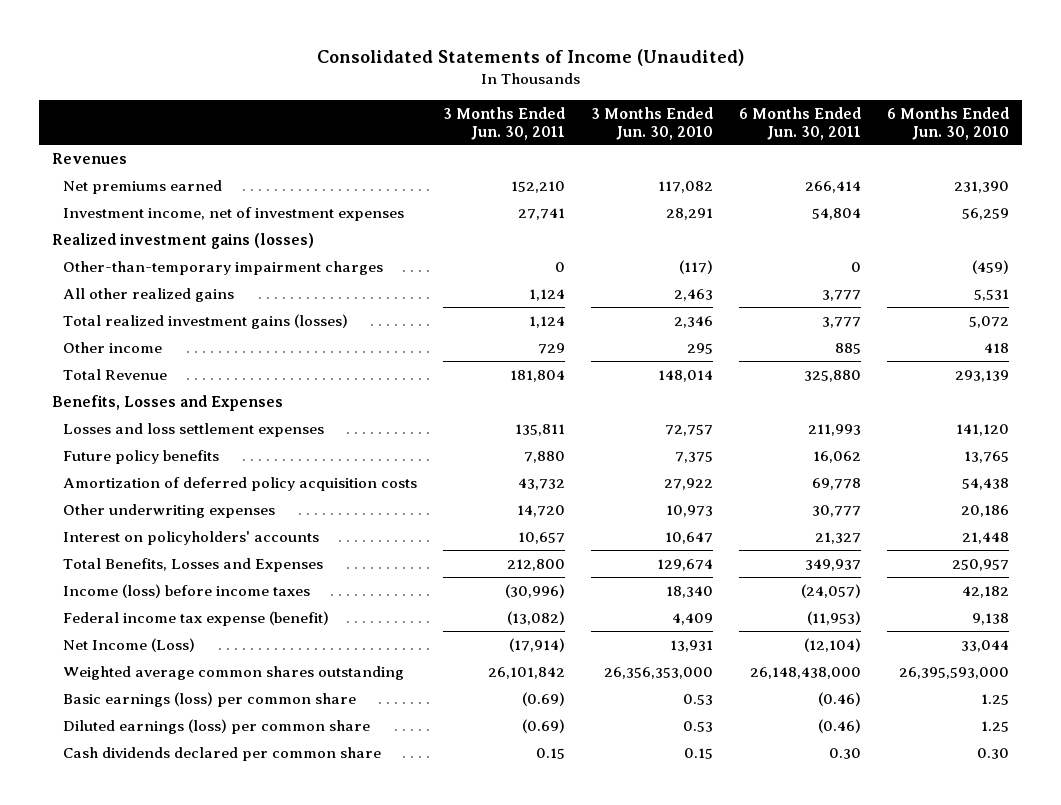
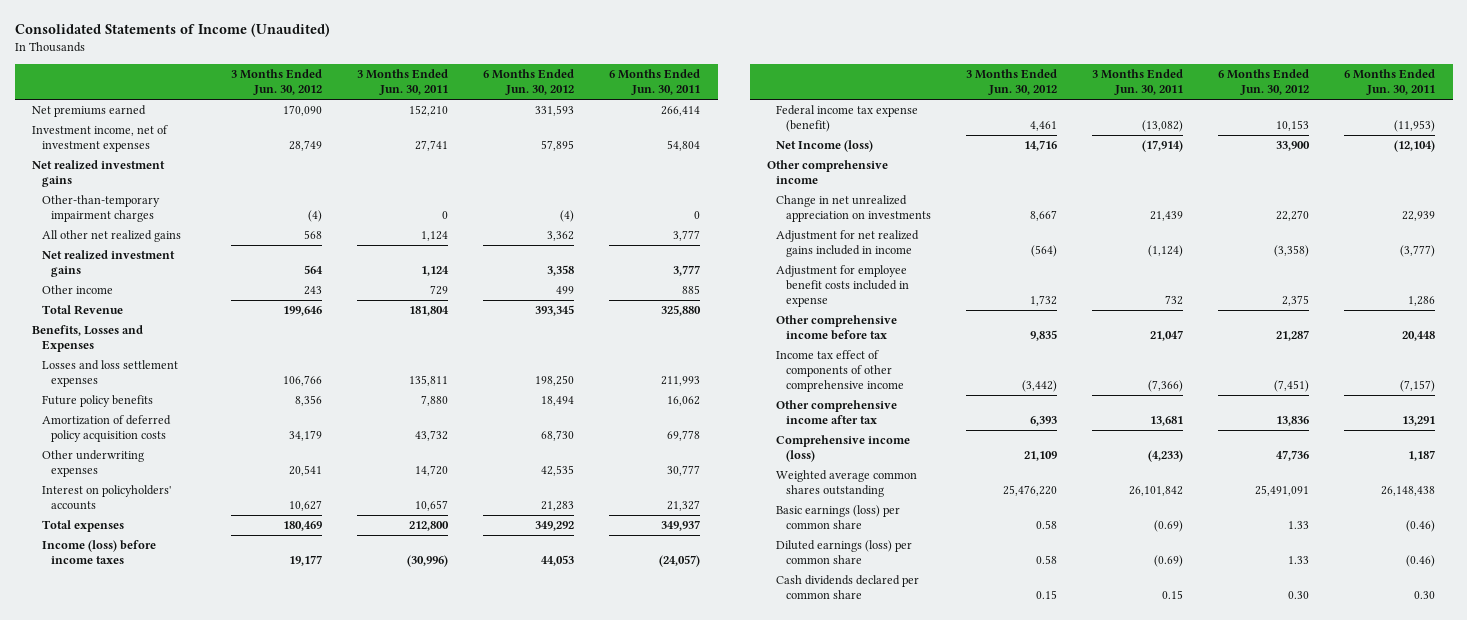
- | 3 Months Ended Jun. 30, 2011 | 3 Months Ended Jun. 30, 2010 | 6 Months Ended Jun. 30, 2011 | 6 Months Ended Jun. 30, 2010
+ | 3 Months Ended Jun. 30, 2012 | 3 Months Ended Jun. 30, 2011 | 6 Months Ended Jun. 30, 2012 | 6 Months Ended Jun. 30, 2011
- Revenues
- Realized investment gains (losses)
+ Net realized investment gains
- All other realized gains | 1,124 | 2,463 | 3,777 | 5,531
- Total realized investment gains (losses) | 1,124 | 2,346 | 3,777 | 5,072
+ All other net realized gains | 568 | 1,124 | 3,362 | 3,777
+ Net realized investment gains | 564 | 1,124 | 3,358 | 3,777
- Total Benefits, Losses and Expenses | 212,800 | 129,674 | 349,937 | 250,957
+ Total expenses | 180,469 | 212,800 | 349,292 | 349,937
- Net Income (Loss) | (17,914) | 13,931 | (12,104) | 33,044
- Weighted average common shares outstanding | 26,101,842 | 26,356,353,000 | 26,148,438,000 | 26,395,593,000
+ Net Income (loss) | 14,716 | (17,914) | 33,900 | (12,104)
+ Other comprehensive income
+ Change in net unrealized appreciation on investments | 8,667 | 21,439 | 22,270 | 22,939
+ Adjustment for net realized gains included in income | (564) | (1,124) | (3,358) | (3,777)
+ Adjustment for employee benefit costs included in expense | 1,732 | 732 | 2,375 | 1,286
+ Other comprehensive income before tax | 9,835 | 21,047 | 21,287 | 20,448
+ Income tax effect of components of other comprehensive income | (3,442) | (7,366) | (7,451) | (7,157)
+ Other comprehensive income after tax | 6,393 | 13,681 | 13,836 | 13,291
+ Comprehensive income (loss) | 21,109 | (4,233) | 47,736 | 1,187
+ Weighted average common shares outstanding | 25,476,220 | 26,101,842 | 25,491,091 | 26,148,438

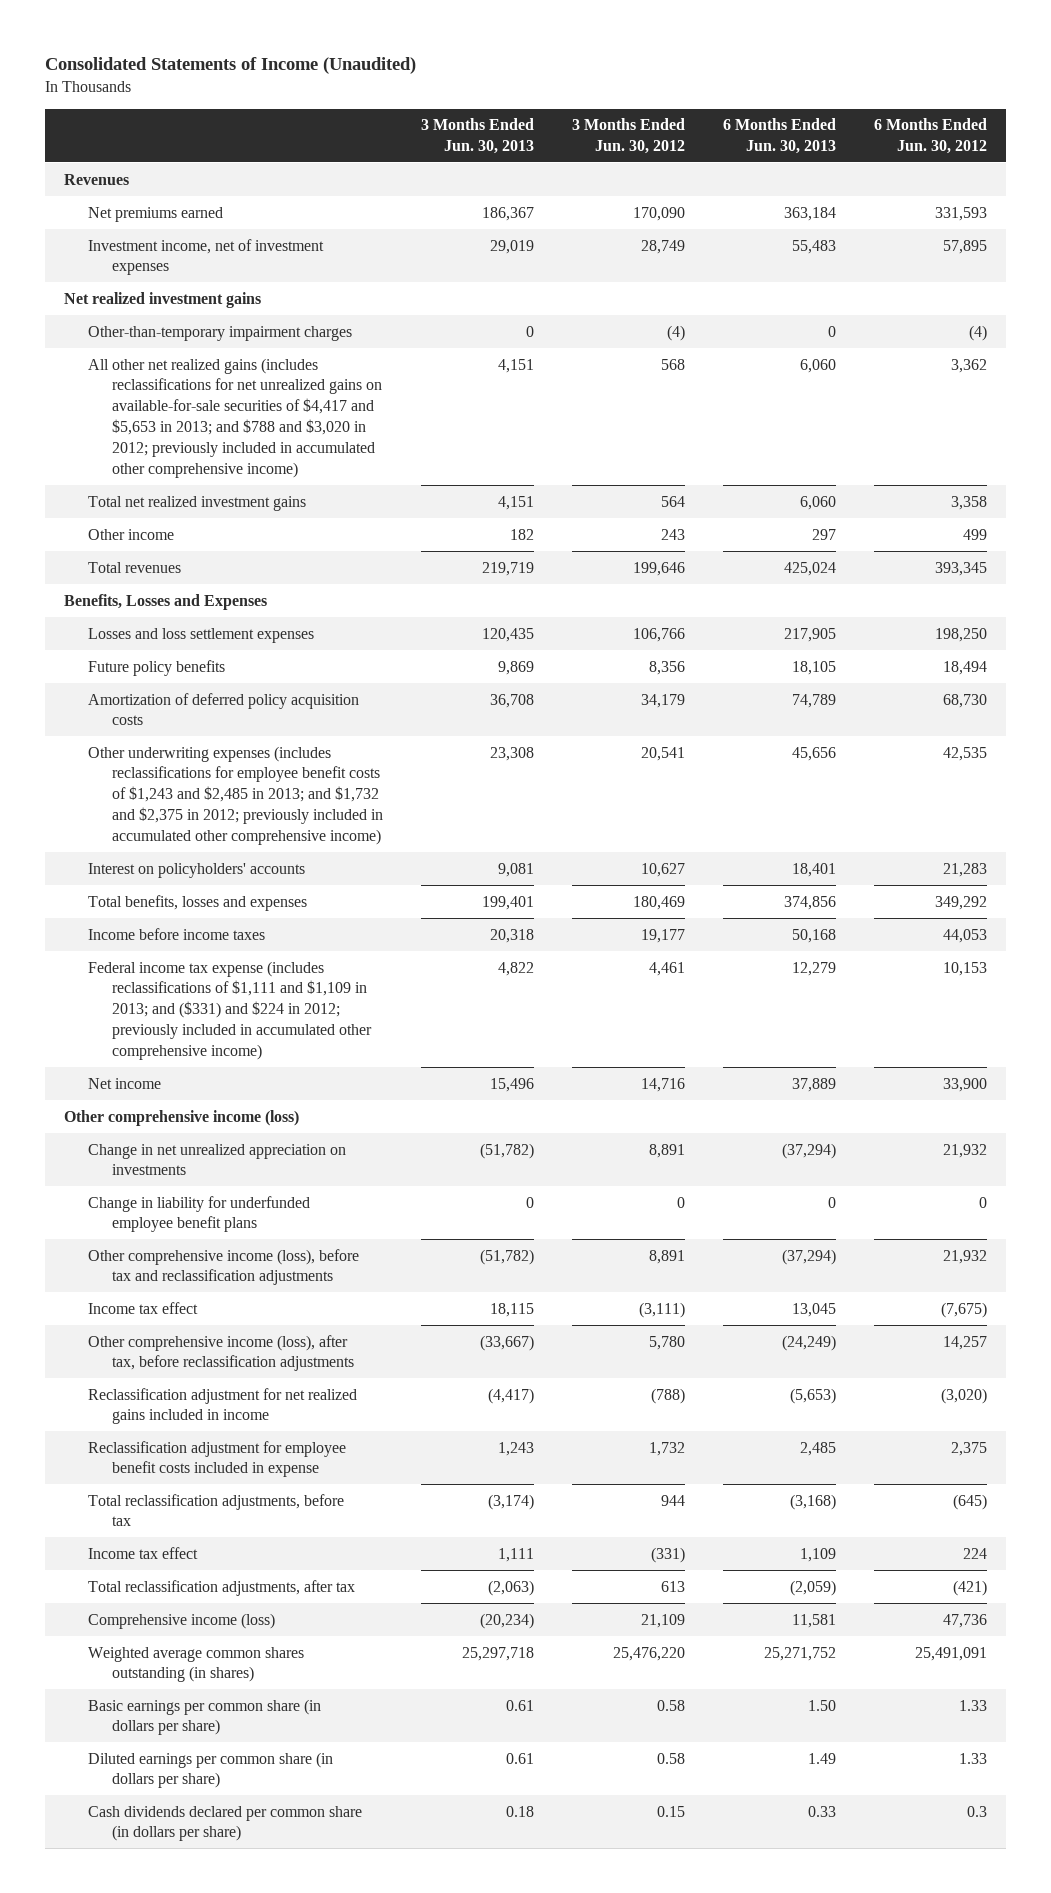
- | 3 Months Ended Jun. 30, 2012 | 3 Months Ended Jun. 30, 2011 | 6 Months Ended Jun. 30, 2012 | 6 Months Ended Jun. 30, 2011
+ | 3 Months Ended Jun. 30, 2013 | 3 Months Ended Jun. 30, 2012 | 6 Months Ended Jun. 30, 2013 | 6 Months Ended Jun. 30, 2012
+ Revenues
- All other net realized gains | 568 | 1,124 | 3,362 | 3,777
- Net realized investment gains | 564 | 1,124 | 3,358 | 3,777
+ All other net realized gains (includes reclassifications for net unrealized gains on available-for-sale securities of $4,417 and $5,653 in 2013; and $788 and $3,020 in 2012; previously included in accumulated other comprehensive income) | 4,151 | 568 | 6,060 | 3,362
+ Total net realized investment gains | 4,151 | 564 | 6,060 | 3,358
- Total Revenue | 199,646 | 181,804 | 393,345 | 325,880
+ Total revenues | 219,719 | 199,646 | 425,024 | 393,345
- Other underwriting expenses | 20,541 | 14,720 | 42,535 | 30,777
+ Other underwriting expenses (includes reclassifications for employee benefit costs of $1,243 and $2,485 in 2013; and $1,732 and $2,375 in 2012; previously included in accumulated other comprehensive income) | 23,308 | 20,541 | 45,656 | 42,535
- Total expenses | 180,469 | 212,800 | 349,292 | 349,937
- Income (loss) before income taxes | 19,177 | (30,996) | 44,053 | (24,057)
- Federal income tax expense (benefit) | 4,461 | (13,082) | 10,153 | (11,953)
- Net Income (loss) | 14,716 | (17,914) | 33,900 | (12,104)
- Other comprehensive income
- Change in net unrealized appreciation on investments | 8,667 | 21,439 | 22,270 | 22,939
- Adjustment for net realized gains included in income | (564) | (1,124) | (3,358) | (3,777)
- Adjustment for employee benefit costs included in expense | 1,732 | 732 | 2,375 | 1,286
- Other comprehensive income before tax | 9,835 | 21,047 | 21,287 | 20,448
- Income tax effect of components of other comprehensive income | (3,442) | (7,366) | (7,451) | (7,157)
- Other comprehensive income after tax | 6,393 | 13,681 | 13,836 | 13,291
+ Total benefits, losses and expenses | 199,401 | 180,469 | 374,856 | 349,292
+ Income before income taxes | 20,318 | 19,177 | 50,168 | 44,053
+ Federal income tax expense (includes reclassifications of $1,111 and $1,109 in 2013; and ($331) and $224 in 2012; previously included in accumulated other comprehensive income) | 4,822 | 4,461 | 12,279 | 10,153
+ Net income | 15,496 | 14,716 | 37,889 | 33,900
+ Other comprehensive income (loss)
+ Change in net unrealized appreciation on investments | (51,782) | 8,891 | (37,294) | 21,932
+ Change in liability for underfunded employee benefit plans | 0 | 0 | 0 | 0
+ Other comprehensive income (loss), before tax and reclassification adjustments | (51,782) | 8,891 | (37,294) | 21,932
+ Income tax effect | 18,115 | (3,111) | 13,045 | (7,675)
+ Other comprehensive income (loss), after tax, before reclassification adjustments | (33,667) | 5,780 | (24,249) | 14,257
+ Reclassification adjustment for net realized gains included in income | (4,417) | (788) | (5,653) | (3,020)
+ Reclassification adjustment for employee benefit costs included in expense | 1,243 | 1,732 | 2,485 | 2,375
+ Total reclassification adjustments, before tax | (3,174) | 944 | (3,168) | (645)
+ Income tax effect | 1,111 | (331) | 1,109 | 224
+ Total reclassification adjustments, after tax | (2,063) | 613 | (2,059) | (421)
- Weighted average common shares outstanding | 25,476,220 | 26,101,842 | 25,491,091 | 26,148,438
- Basic earnings (loss) per common share | 0.58 | (0.69) | 1.33 | (0.46)
- Diluted earnings (loss) per common share | 0.58 | (0.69) | 1.33 | (0.46)
- Cash dividends declared per common share | 0.15 | 0.15 | 0.30 | 0.30
+ Weighted average common shares outstanding (in shares) | 25,297,718 | 25,476,220 | 25,271,752 | 25,491,091
+ Basic earnings per common share (in dollars per share) | 0.61 | 0.58 | 1.50 | 1.33
+ Diluted earnings per common share (in dollars per share) | 0.61 | 0.58 | 1.49 | 1.33
+ Cash dividends declared per common share (in dollars per share) | 0.18 | 0.15 | 0.33 | 0.3

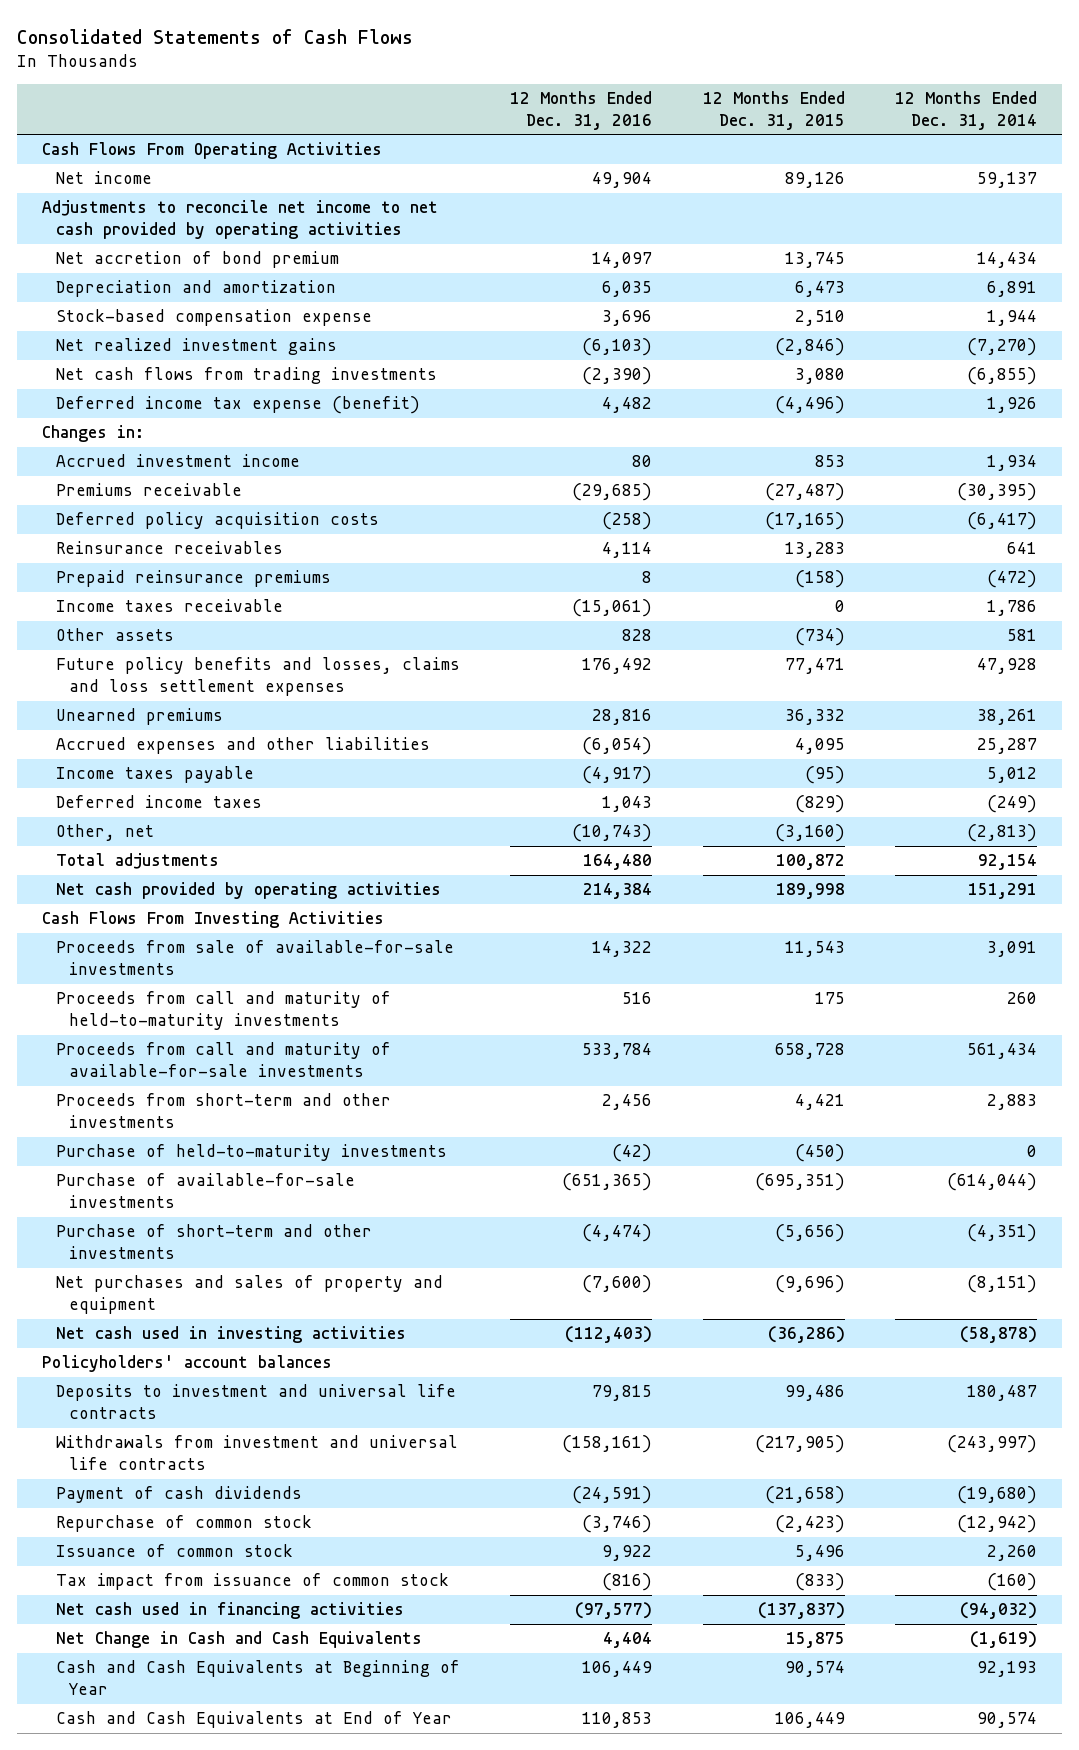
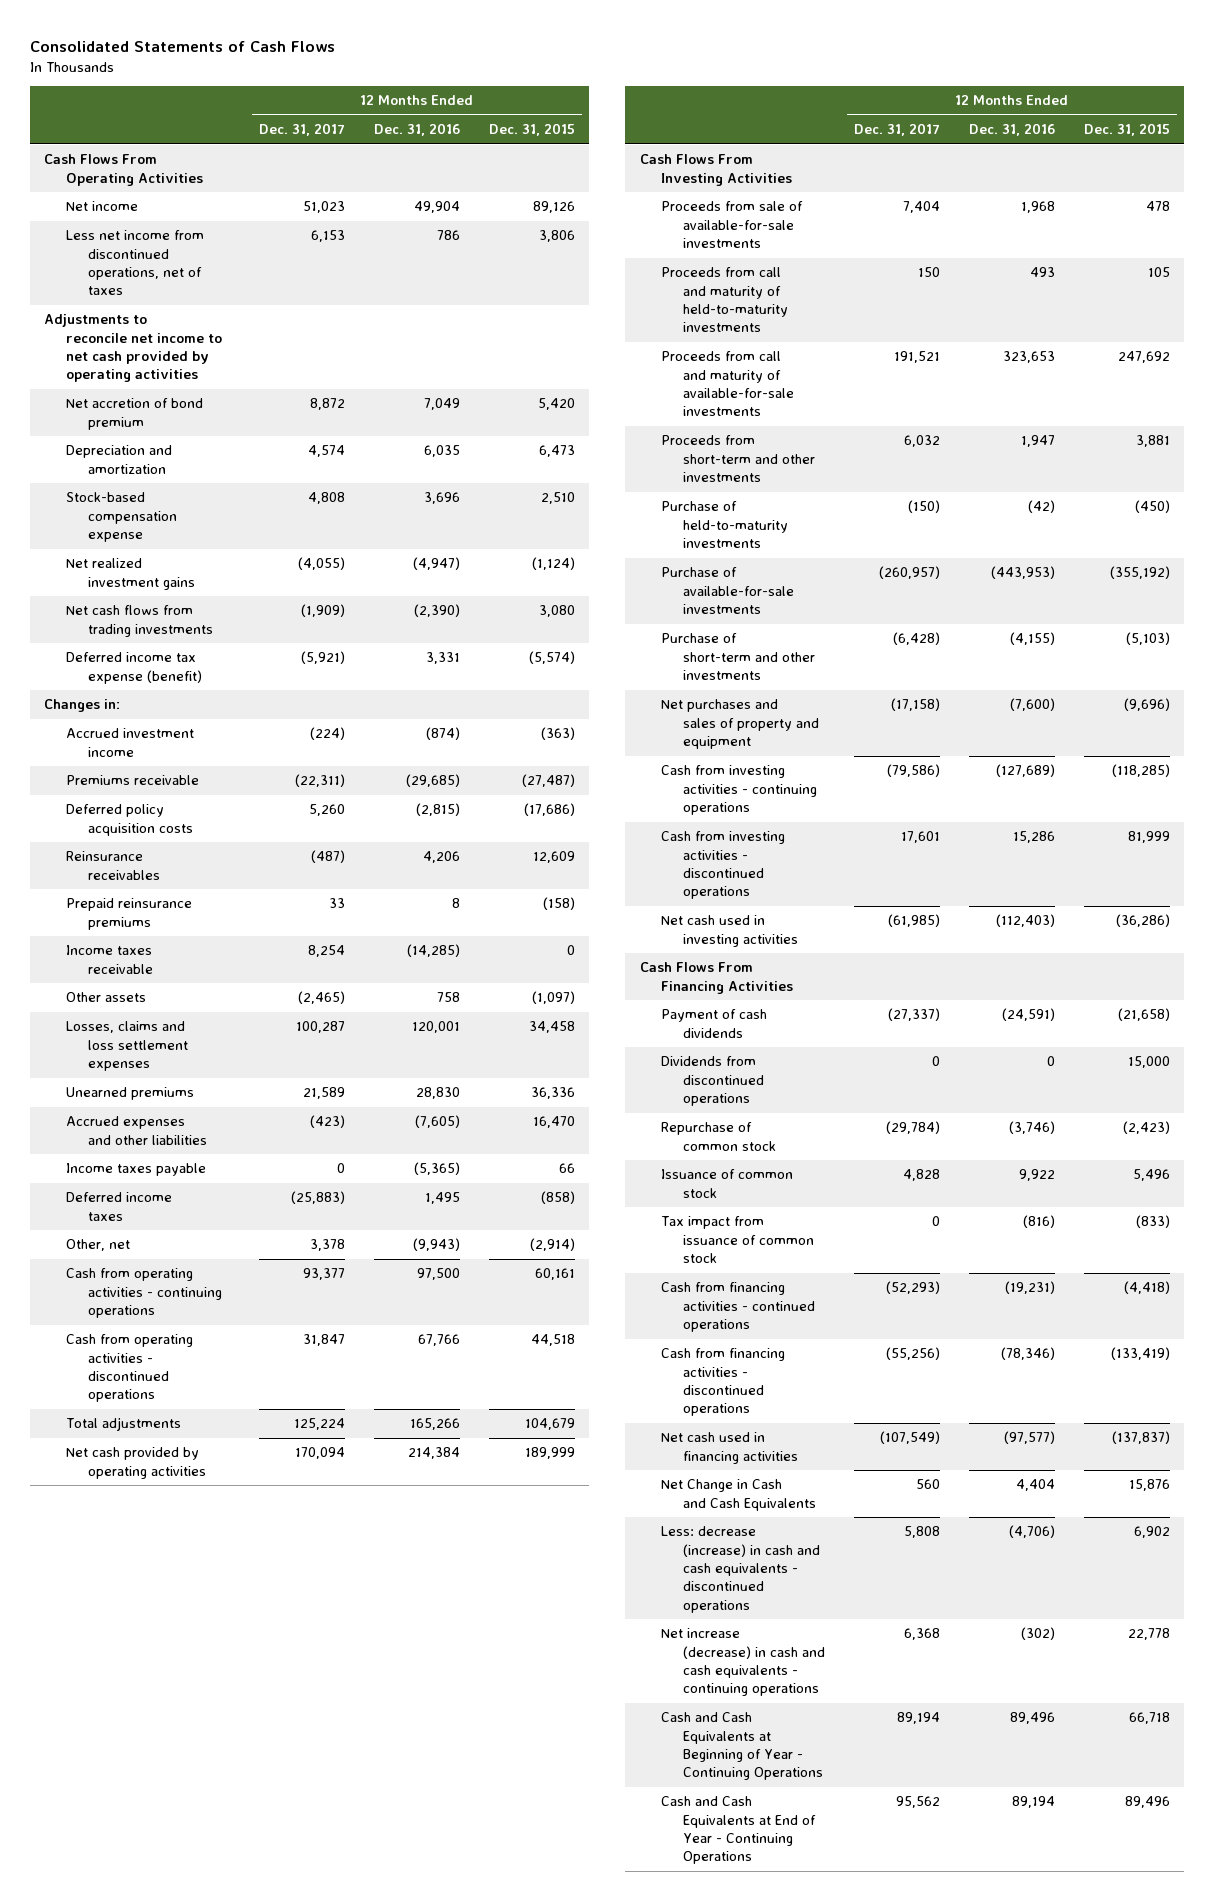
- | 12 Months Ended Dec. 31, 2016 | 12 Months Ended Dec. 31, 2015 | 12 Months Ended Dec. 31, 2014
+ | 12 Months Ended Dec. 31, 2017 | 12 Months Ended Dec. 31, 2016 | 12 Months Ended Dec. 31, 2015
+ Less net income from discontinued operations, net of taxes | 6,153 | 786 | 3,806
- Net accretion of bond premium | 14,097 | 13,745 | 14,434
+ Net accretion of bond premium | 8,872 | 7,049 | 5,420
- Net realized investment gains | (6,103) | (2,846) | (7,270)
+ Net realized investment gains | (4,055) | (4,947) | (1,124)
- Deferred income tax expense (benefit) | 4,482 | (4,496) | 1,926
+ Deferred income tax expense (benefit) | (5,921) | 3,331 | (5,574)
- Accrued investment income | 80 | 853 | 1,934
+ Accrued investment income | (224) | (874) | (363)
- Deferred policy acquisition costs | (258) | (17,165) | (6,417)
- Reinsurance receivables | 4,114 | 13,283 | 641
+ Deferred policy acquisition costs | 5,260 | (2,815) | (17,686)
+ Reinsurance receivables | (487) | 4,206 | 12,609
- Income taxes receivable | (15,061) | 0 | 1,786
- Other assets | 828 | (734) | 581
- Future policy benefits and losses, claims and loss settlement expenses | 176,492 | 77,471 | 47,928
- Unearned premiums | 28,816 | 36,332 | 38,261
- Accrued expenses and other liabilities | (6,054) | 4,095 | 25,287
- Income taxes payable | (4,917) | (95) | 5,012
- Deferred income taxes | 1,043 | (829) | (249)
- Other, net | (10,743) | (3,160) | (2,813)
- Total adjustments | 164,480 | 100,872 | 92,154
- Net cash provided by operating activities | 214,384 | 189,998 | 151,291
+ Income taxes receivable | 8,254 | (14,285) | 0
+ Other assets | (2,465) | 758 | (1,097)
+ Losses, claims and loss settlement expenses | 100,287 | 120,001 | 34,458
+ Unearned premiums | 21,589 | 28,830 | 36,336
+ Accrued expenses and other liabilities | (423) | (7,605) | 16,470
+ Income taxes payable | 0 | (5,365) | 66
+ Deferred income taxes | (25,883) | 1,495 | (858)
+ Other, net | 3,378 | (9,943) | (2,914)
+ Cash from operating activities - continuing operations | 93,377 | 97,500 | 60,161
+ Cash from operating activities - discontinued operations | 31,847 | 67,766 | 44,518
+ Total adjustments | 125,224 | 165,266 | 104,679
+ Net cash provided by operating activities | 170,094 | 214,384 | 189,999
- Proceeds from sale of available-for-sale investments | 14,322 | 11,543 | 3,091
- Proceeds from call and maturity of held-to-maturity investments | 516 | 175 | 260
- Proceeds from call and maturity of available-for-sale investments | 533,784 | 658,728 | 561,434
- Proceeds from short-term and other investments | 2,456 | 4,421 | 2,883
+ Proceeds from sale of available-for-sale investments | 7,404 | 1,968 | 478
+ Proceeds from call and maturity of held-to-maturity investments | 150 | 493 | 105
+ Proceeds from call and maturity of available-for-sale investments | 191,521 | 323,653 | 247,692
+ Proceeds from short-term and other investments | 6,032 | 1,947 | 3,881
- Purchase of available-for-sale investments | (651,365) | (695,351) | (614,044)
- Purchase of short-term and other investments | (4,474) | (5,656) | (4,351)
+ Purchase of available-for-sale investments | (260,957) | (443,953) | (355,192)
+ Purchase of short-term and other investments | (6,428) | (4,155) | (5,103)
+ Cash from investing activities - continuing operations | (79,586) | (127,689) | (118,285)
+ Cash from investing activities - discontinued operations | 17,601 | 15,286 | 81,999
- Policyholders' account balances
- Deposits to investment and universal life contracts | 79,815 | 99,486 | 180,487
- Withdrawals from investment and universal life contracts | (158,161) | (217,905) | (243,997)
+ Cash Flows From Financing Activities
+ Dividends from discontinued operations | 0 | 0 | 15,000
+ Cash from financing activities - continued operations | (52,293) | (19,231) | (4,418)
+ Cash from financing activities - discontinued operations | (55,256) | (78,346) | (133,419)
- Net Change in Cash and Cash Equivalents | 4,404 | 15,875 | (1,619)
- Cash and Cash Equivalents at Beginning of Year | 106,449 | 90,574 | 92,193
- Cash and Cash Equivalents at End of Year | 110,853 | 106,449 | 90,574
+ Net Change in Cash and Cash Equivalents | 560 | 4,404 | 15,876
+ Less: decrease (increase) in cash and cash equivalents - discontinued operations | 5,808 | (4,706) | 6,902
+ Net increase (decrease) in cash and cash equivalents - continuing operations | 6,368 | (302) | 22,778
+ Cash and Cash Equivalents at Beginning of Year - Continuing Operations | 89,194 | 89,496 | 66,718
+ Cash and Cash Equivalents at End of Year - Continuing Operations | 95,562 | 89,194 | 89,496

